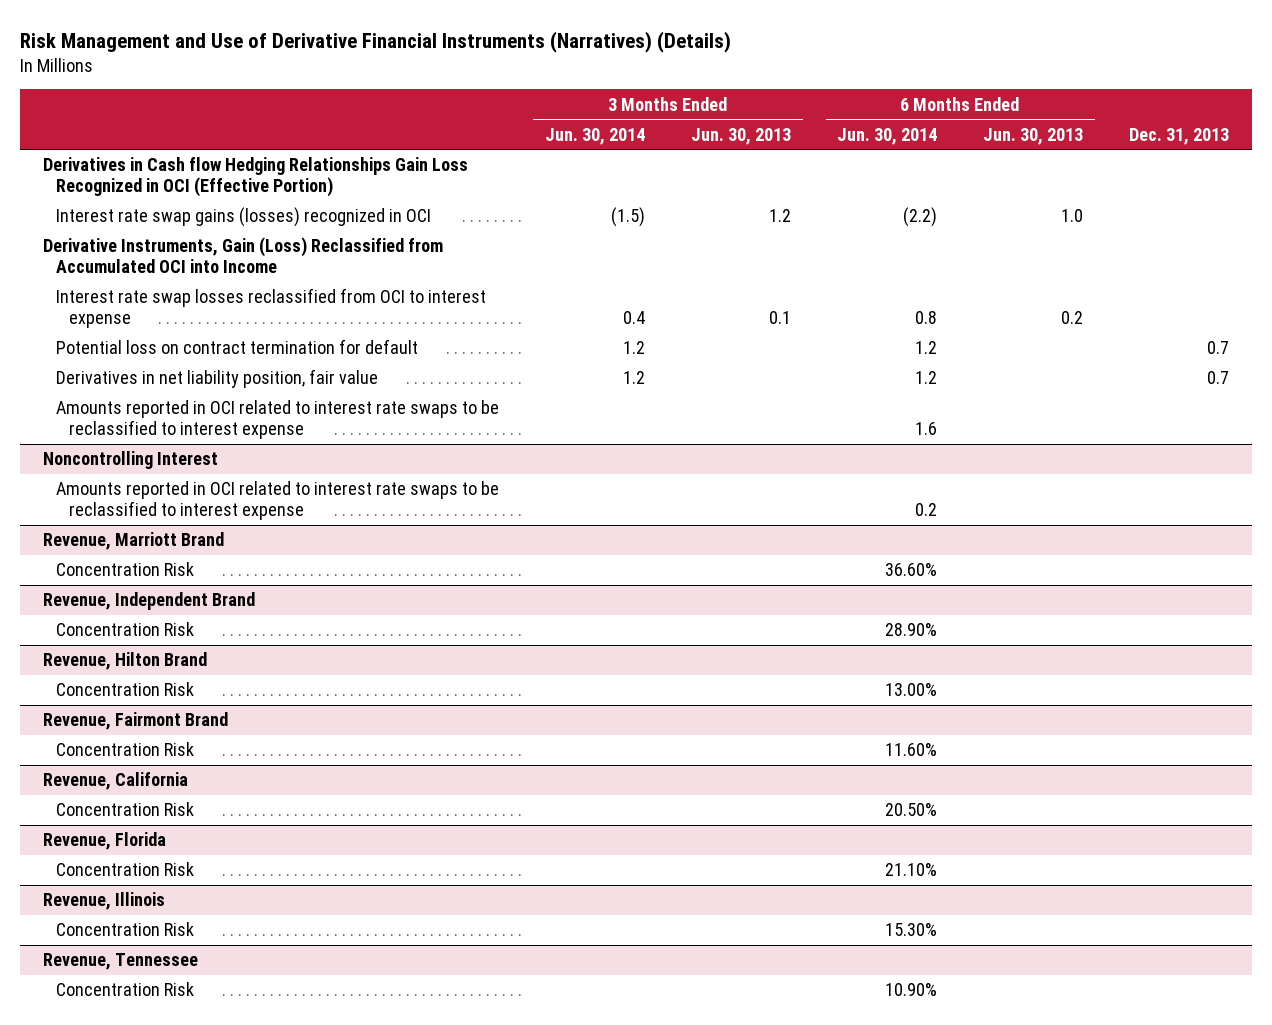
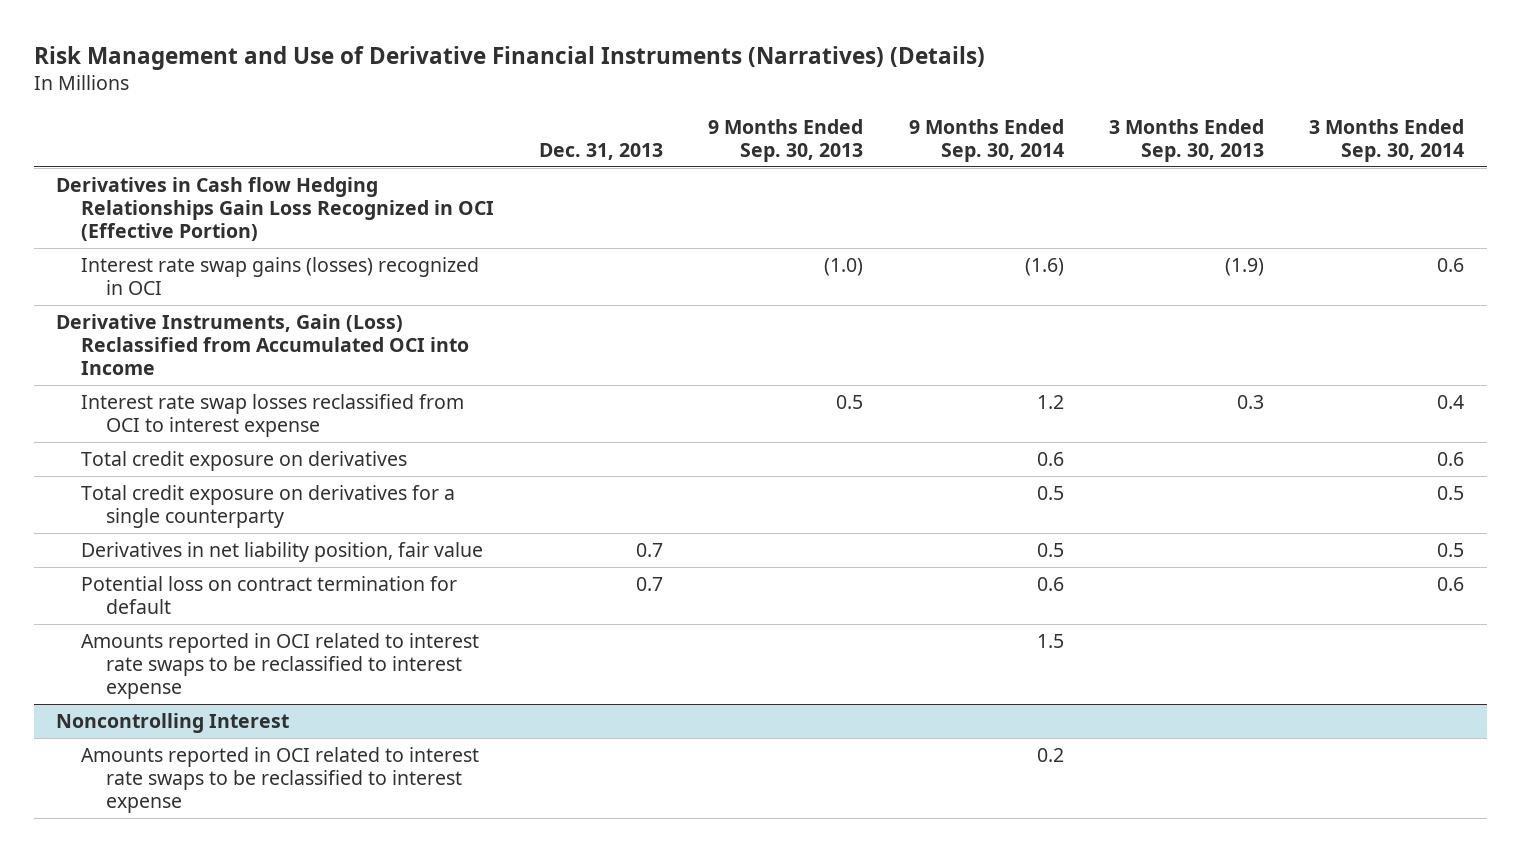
- | 3 Months Ended Jun. 30, 2014 | 3 Months Ended Jun. 30, 2013 | 6 Months Ended Jun. 30, 2014 | 6 Months Ended Jun. 30, 2013 | Dec. 31, 2013
+ | Dec. 31, 2013 | 9 Months Ended Sep. 30, 2013 | 9 Months Ended Sep. 30, 2014 | 3 Months Ended Sep. 30, 2013 | 3 Months Ended Sep. 30, 2014
+ Total credit exposure on derivatives | | | 0.6 | | 0.6
+ Total credit exposure on derivatives for a single counterparty | | | 0.5 | | 0.5
moved down: Potential loss on contract termination for default | 0.7 | | 0.6 | | 0.6
- Revenue, Marriott Brand
- Concentration Risk | | | 36.60% | |
- Revenue, Independent Brand
- Concentration Risk | | | 28.90% | |
- Revenue, Hilton Brand
- Concentration Risk | | | 13.00% | |
- Revenue, Fairmont Brand
- Concentration Risk | | | 11.60% | |
- Revenue, California
- Concentration Risk | | | 20.50% | |
- Revenue, Florida
- Concentration Risk | | | 21.10% | |
- Revenue, Illinois
- Concentration Risk | | | 15.30% | |
- Revenue, Tennessee
- Concentration Risk | | | 10.90% | |

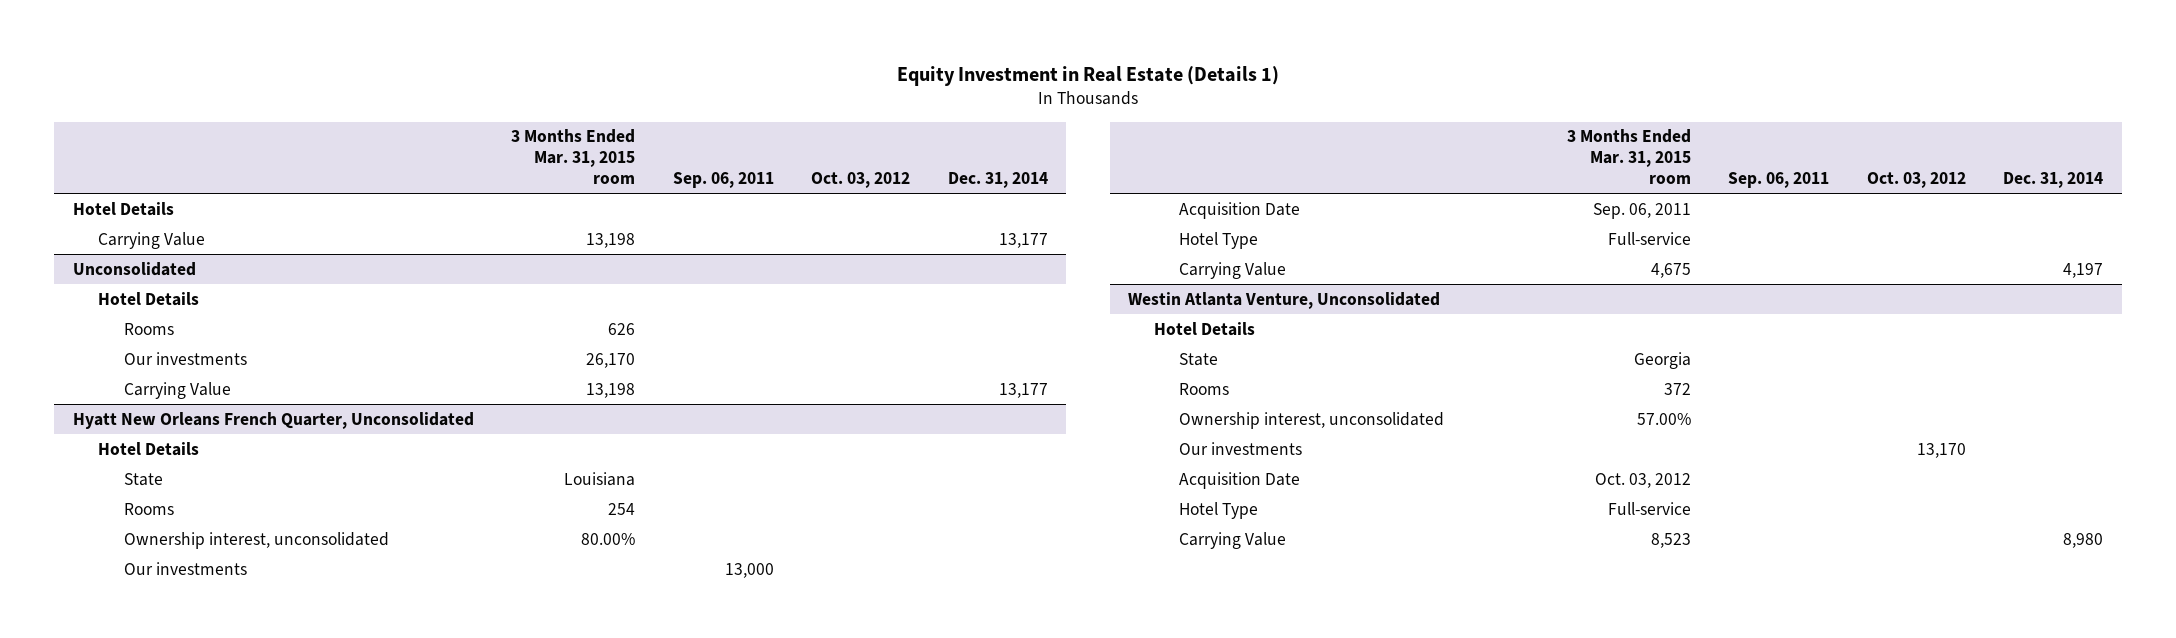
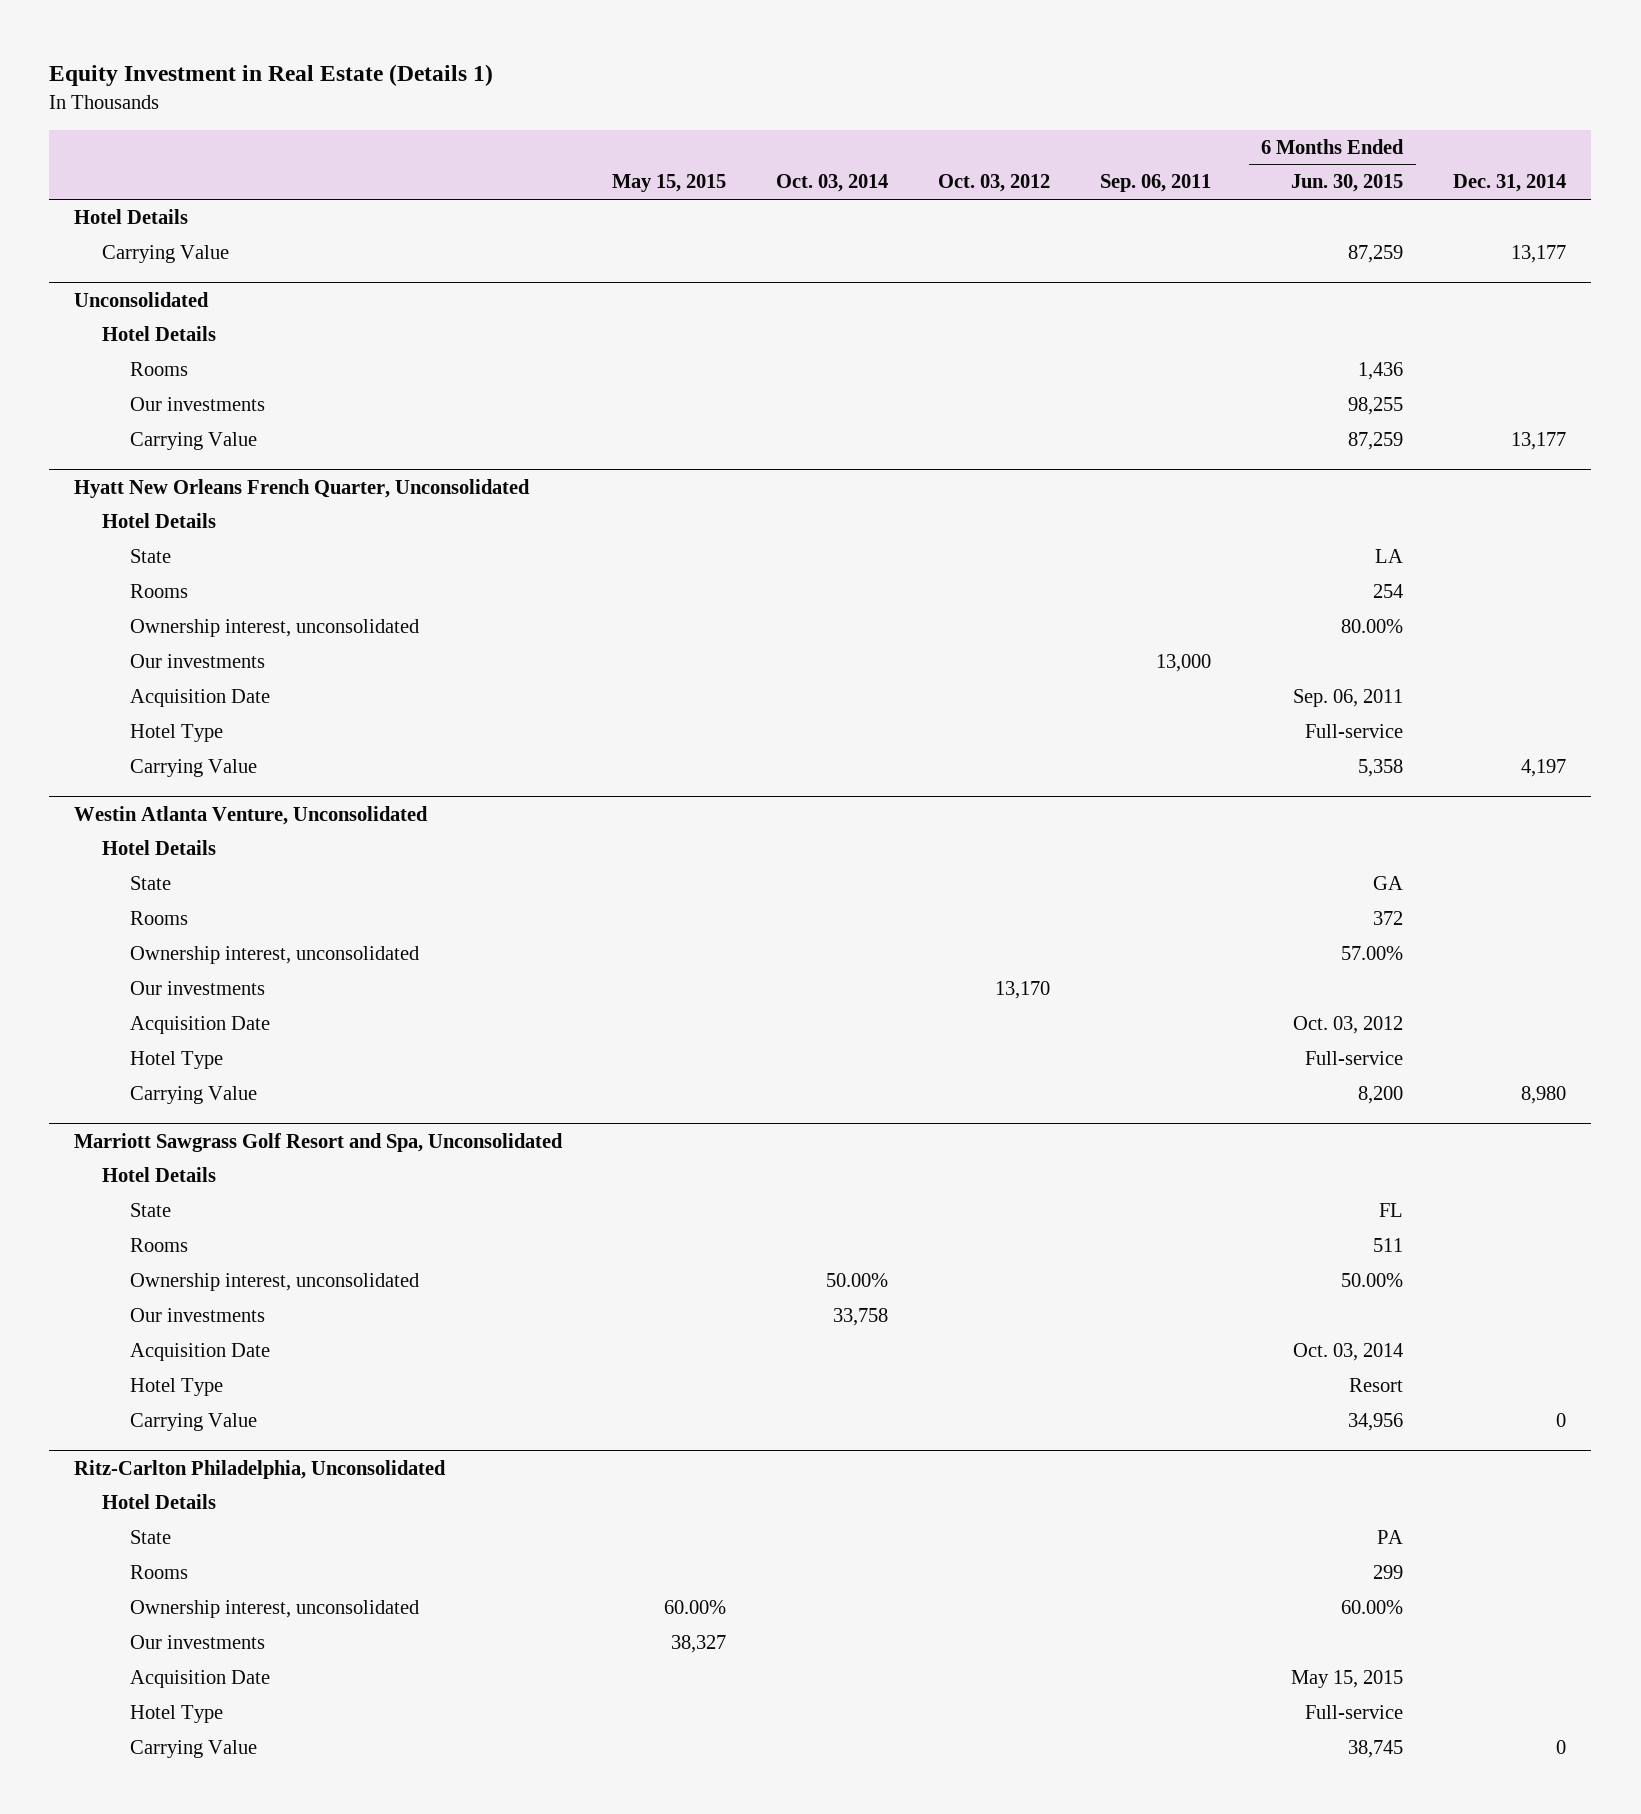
- | 3 Months Ended Mar. 31, 2015 room | Sep. 06, 2011 | Oct. 03, 2012 | Dec. 31, 2014
+ | May 15, 2015 | Oct. 03, 2014 | Oct. 03, 2012 | Sep. 06, 2011 | 6 Months Ended Jun. 30, 2015 | Dec. 31, 2014
+ Marriott Sawgrass Golf Resort and Spa, Unconsolidated
+ Hotel Details
+ State | | | | | FL |
+ Rooms | | | | | 511 |
+ Ownership interest, unconsolidated | | 50.00% | | | 50.00% |
+ Our investments | | 33,758 | | | |
+ Acquisition Date | | | | | Oct. 03, 2014 |
+ Hotel Type | | | | | Resort |
+ Carrying Value | | | | | 34,956 | 0
+ Ritz-Carlton Philadelphia, Unconsolidated
+ Hotel Details
+ State | | | | | PA |
+ Rooms | | | | | 299 |
+ Ownership interest, unconsolidated | 60.00% | | | | 60.00% |
+ Our investments | 38,327 | | | | |
+ Acquisition Date | | | | | May 15, 2015 |
+ Hotel Type | | | | | Full-service |
+ Carrying Value | | | | | 38,745 | 0

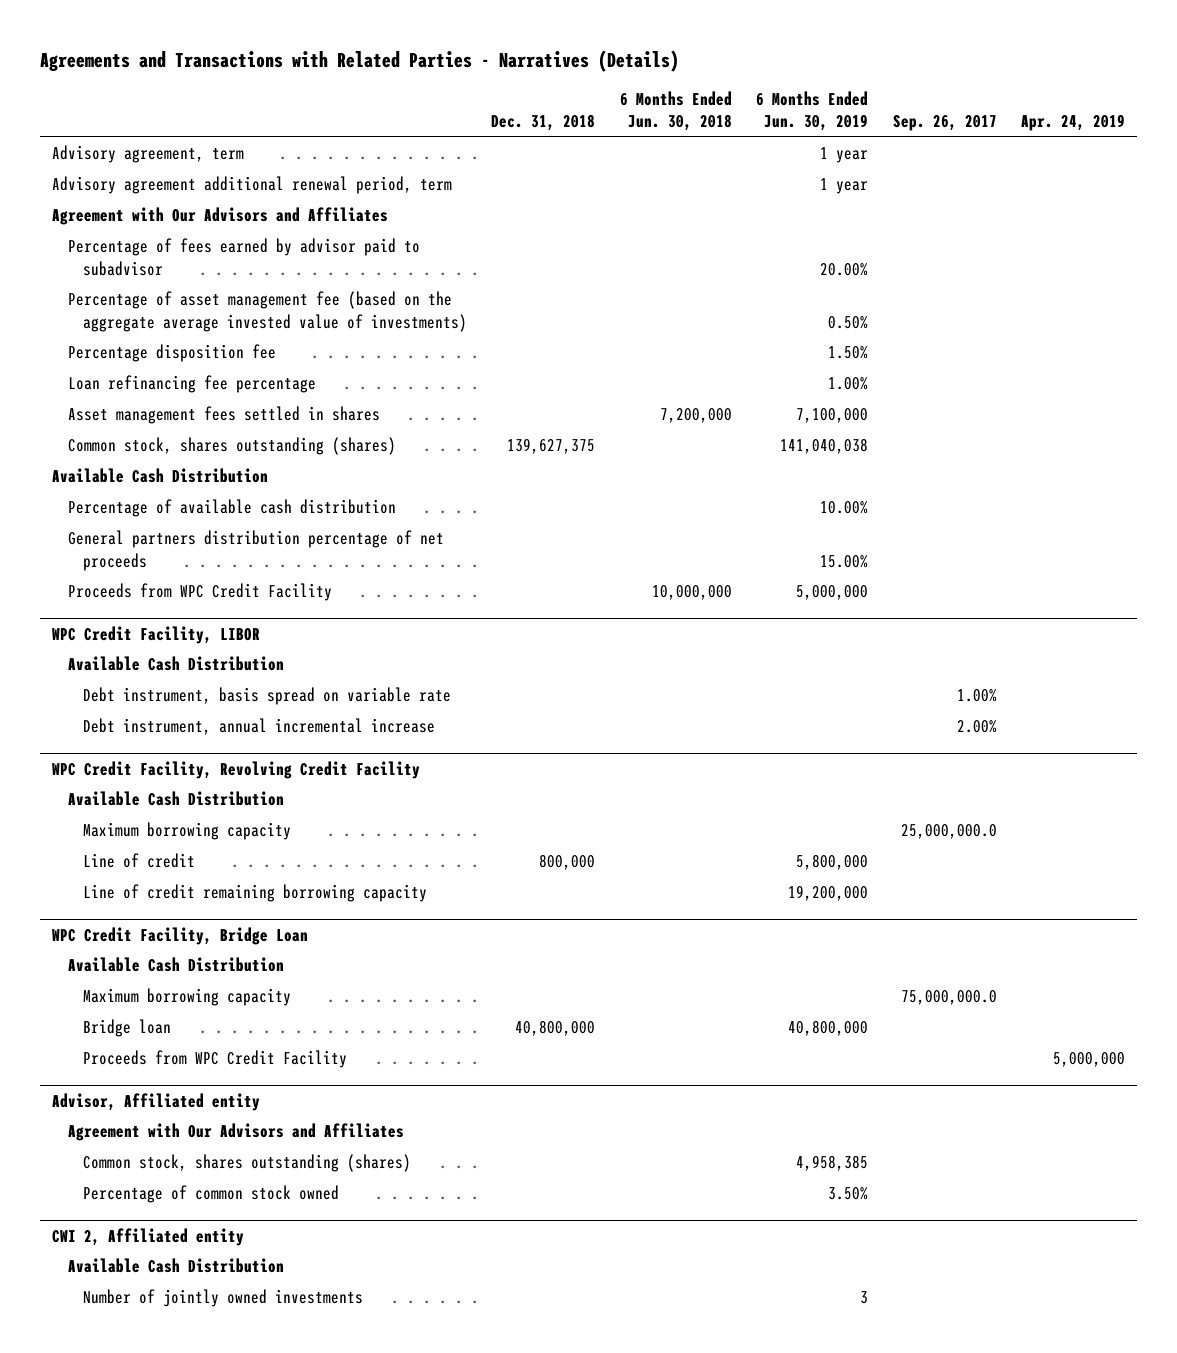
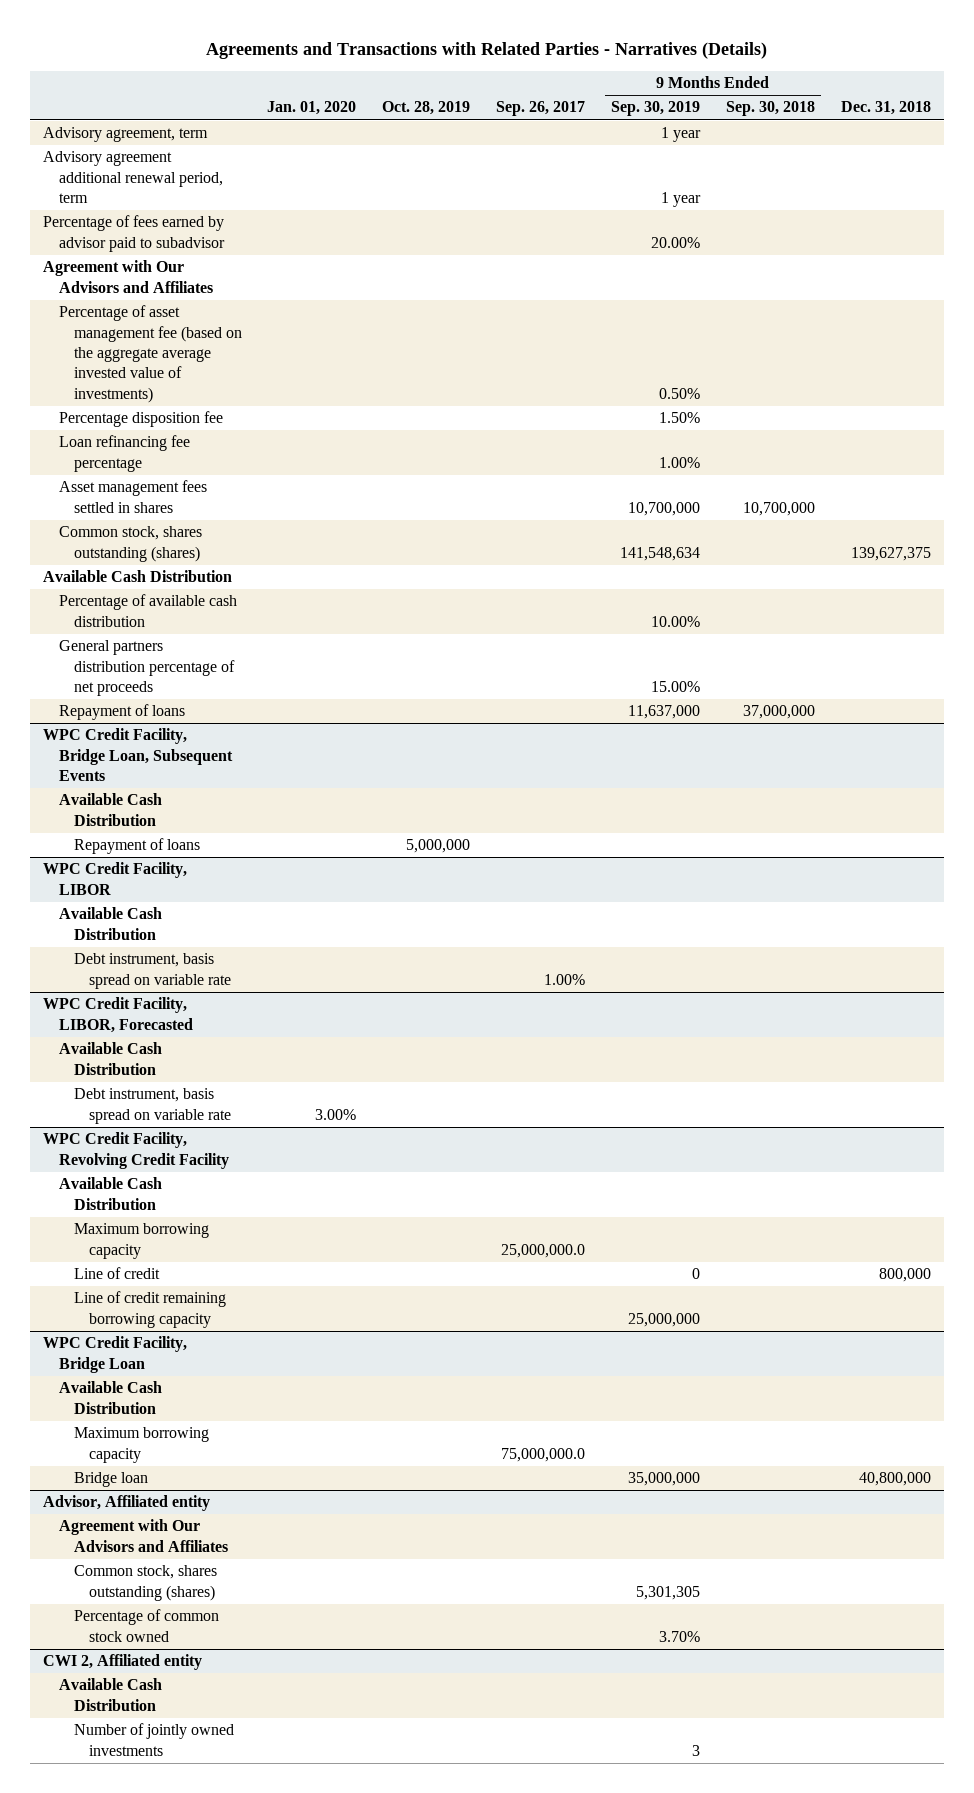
- | Dec. 31, 2018 | 6 Months Ended Jun. 30, 2018 | 6 Months Ended Jun. 30, 2019 | Sep. 26, 2017 | Apr. 24, 2019
+ | Jan. 01, 2020 | Oct. 28, 2019 | Sep. 26, 2017 | 9 Months Ended Sep. 30, 2019 | 9 Months Ended Sep. 30, 2018 | Dec. 31, 2018
moved down: Agreement with Our Advisors and Affiliates
- Proceeds from WPC Credit Facility | | 10,000,000 | 5,000,000 | |
+ Repayment of loans | | | | 11,637,000 | 37,000,000 |
+ WPC Credit Facility, Bridge Loan, Subsequent Events
+ Available Cash Distribution
+ Repayment of loans | | 5,000,000 | | | |
@ WPC Credit Facility, LIBOR
- Debt instrument, annual incremental increase | | | | 2.00% |
+ WPC Credit Facility, LIBOR, Forecasted
+ Available Cash Distribution
+ Debt instrument, basis spread on variable rate | 3.00% | | | | |
@ WPC Credit Facility, Bridge Loan
- Proceeds from WPC Credit Facility | | | | | 5,000,000

